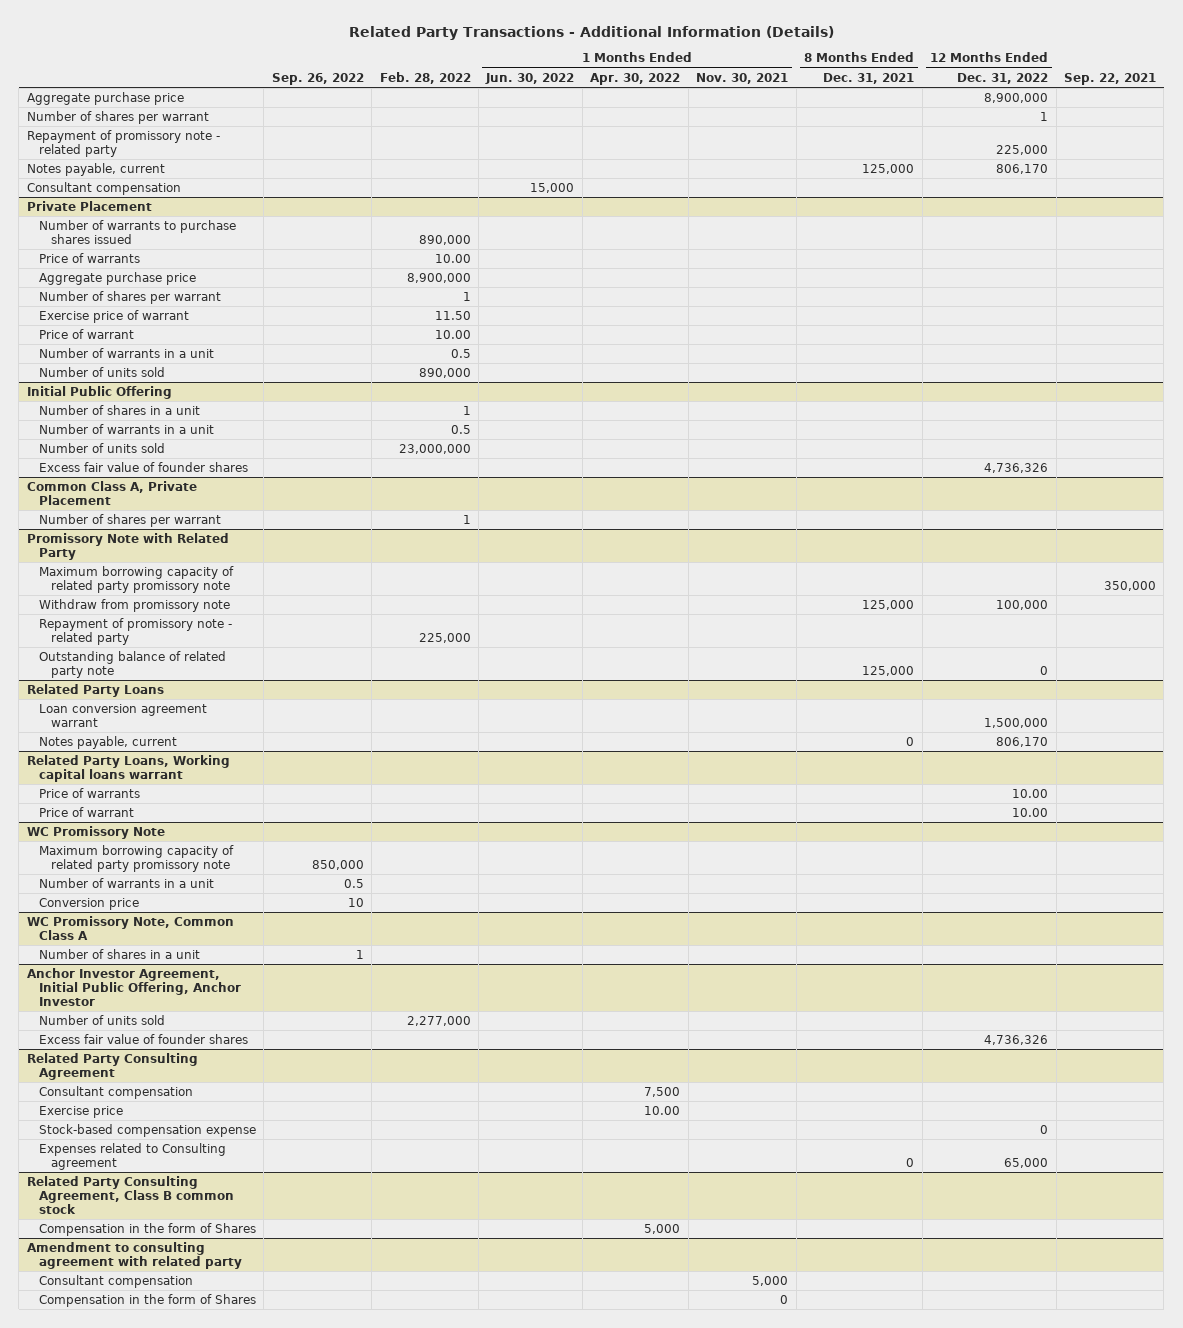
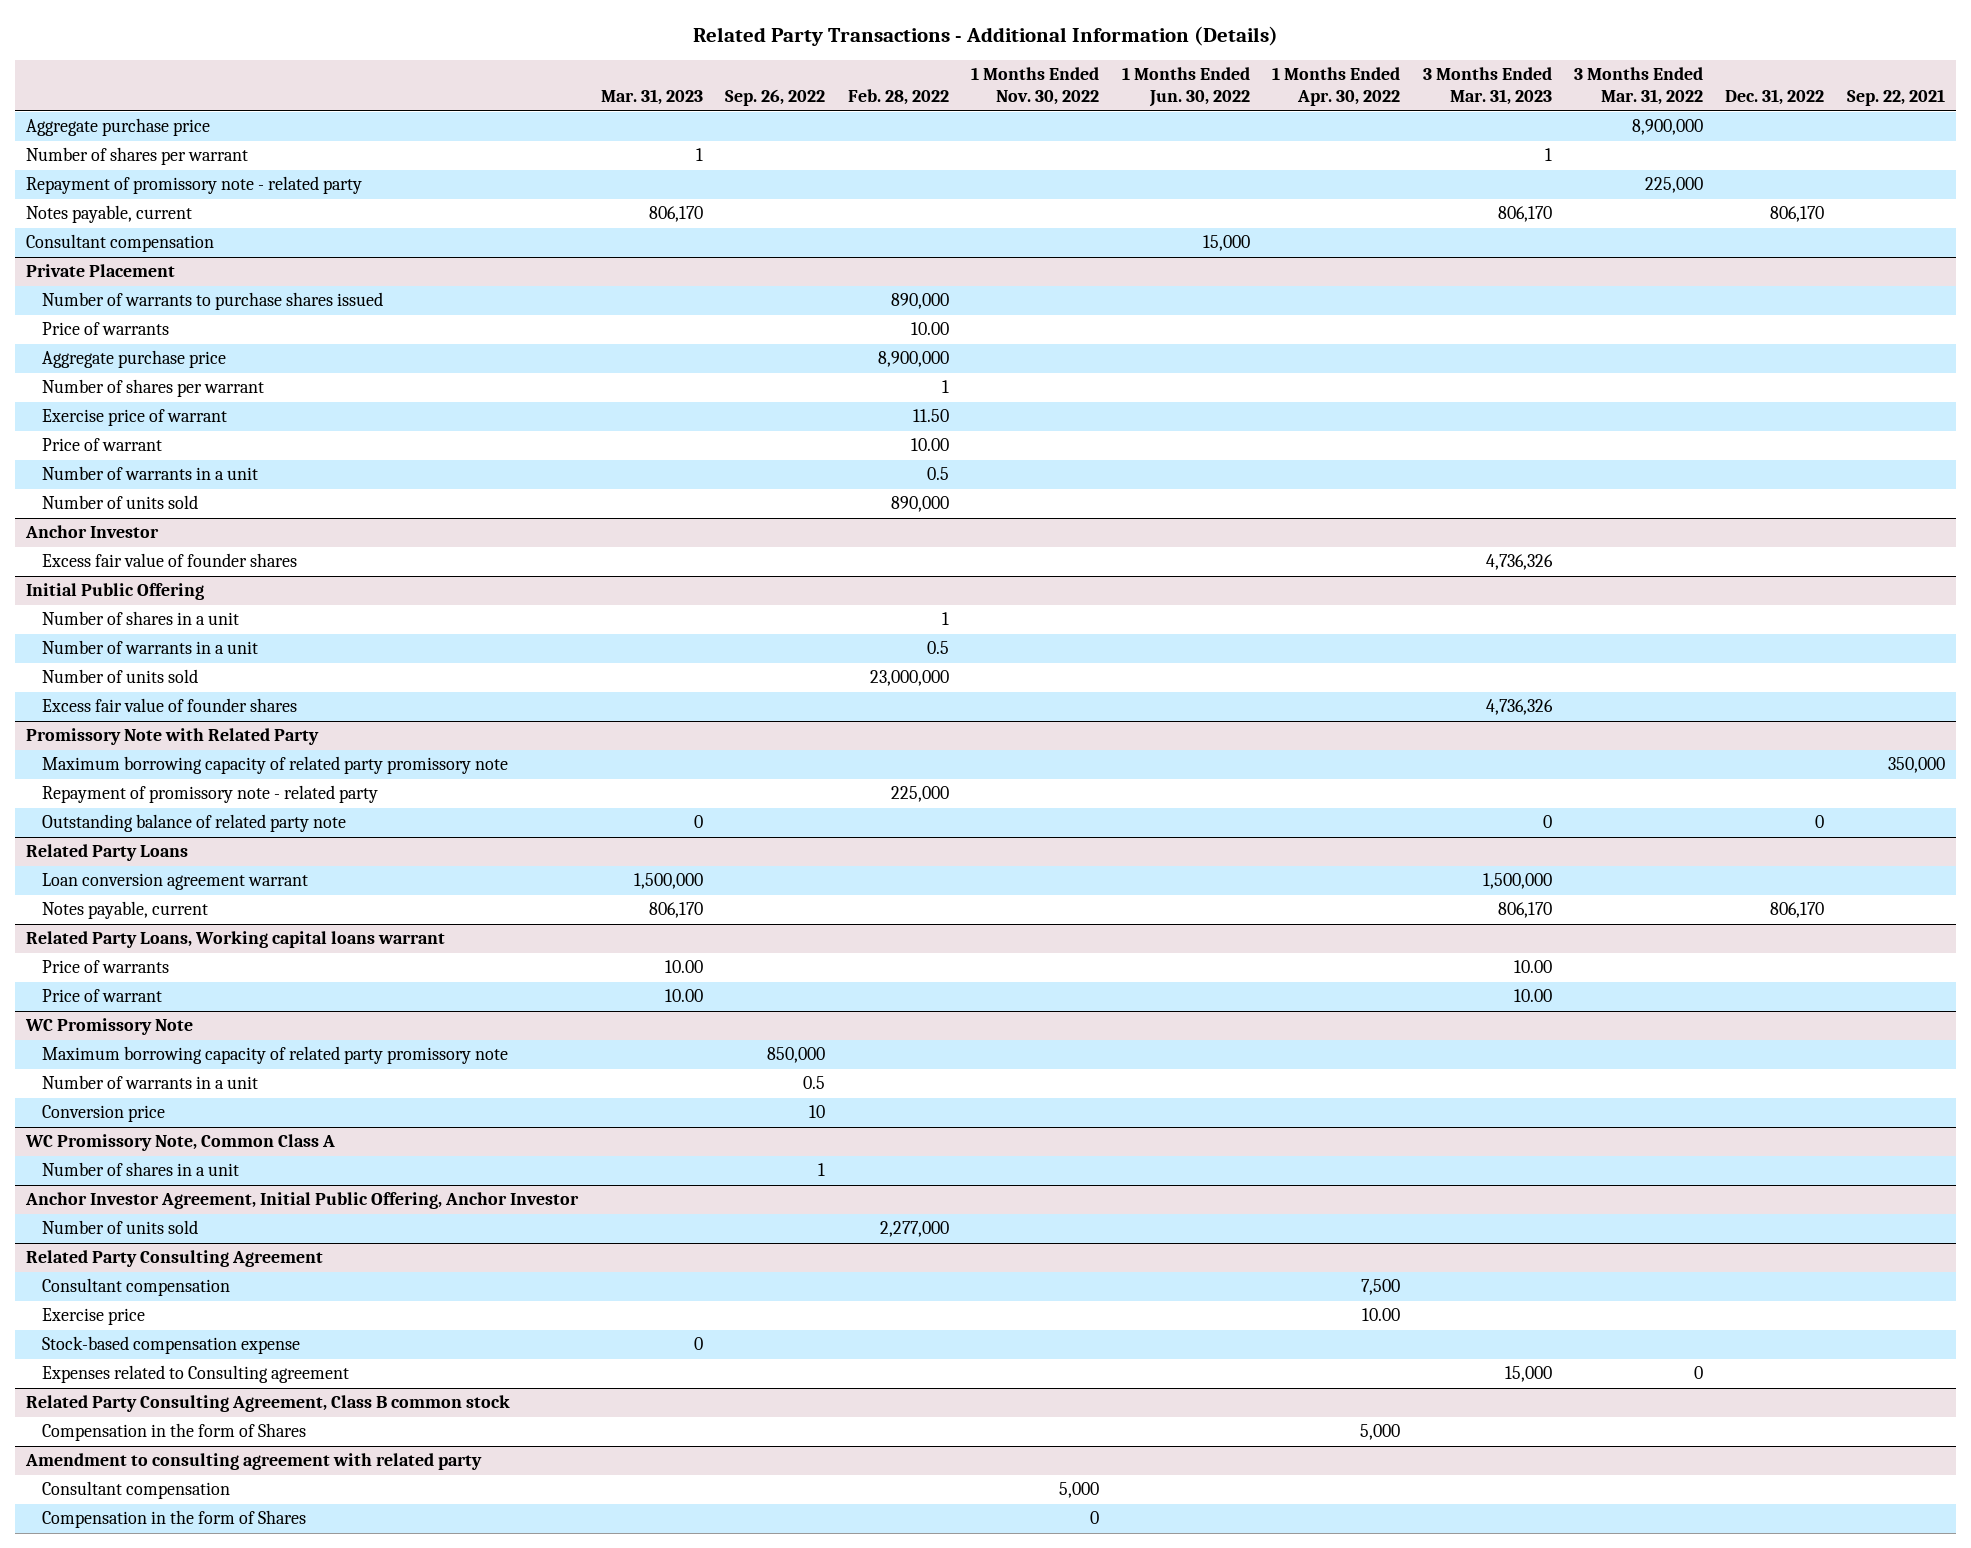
- | Sep. 26, 2022 | Feb. 28, 2022 | 1 Months Ended Jun. 30, 2022 | 1 Months Ended Apr. 30, 2022 | 1 Months Ended Nov. 30, 2021 | 8 Months Ended Dec. 31, 2021 | 12 Months Ended Dec. 31, 2022 | Sep. 22, 2021
+ | Mar. 31, 2023 | Sep. 26, 2022 | Feb. 28, 2022 | 1 Months Ended Nov. 30, 2022 | 1 Months Ended Jun. 30, 2022 | 1 Months Ended Apr. 30, 2022 | 3 Months Ended Mar. 31, 2023 | 3 Months Ended Mar. 31, 2022 | Dec. 31, 2022 | Sep. 22, 2021
+ Anchor Investor
+ Excess fair value of founder shares | | | | | | | 4,736,326 | | |
- Common Class A, Private Placement
- Number of shares per warrant | | 1 | | | | | |
@ Promissory Note with Related Party
- Withdraw from promissory note | | | | | | 125,000 | 100,000 |
@ Anchor Investor Agreement, Initial Public Offering, Anchor Investor
- Excess fair value of founder shares | | | | | | | 4,736,326 |

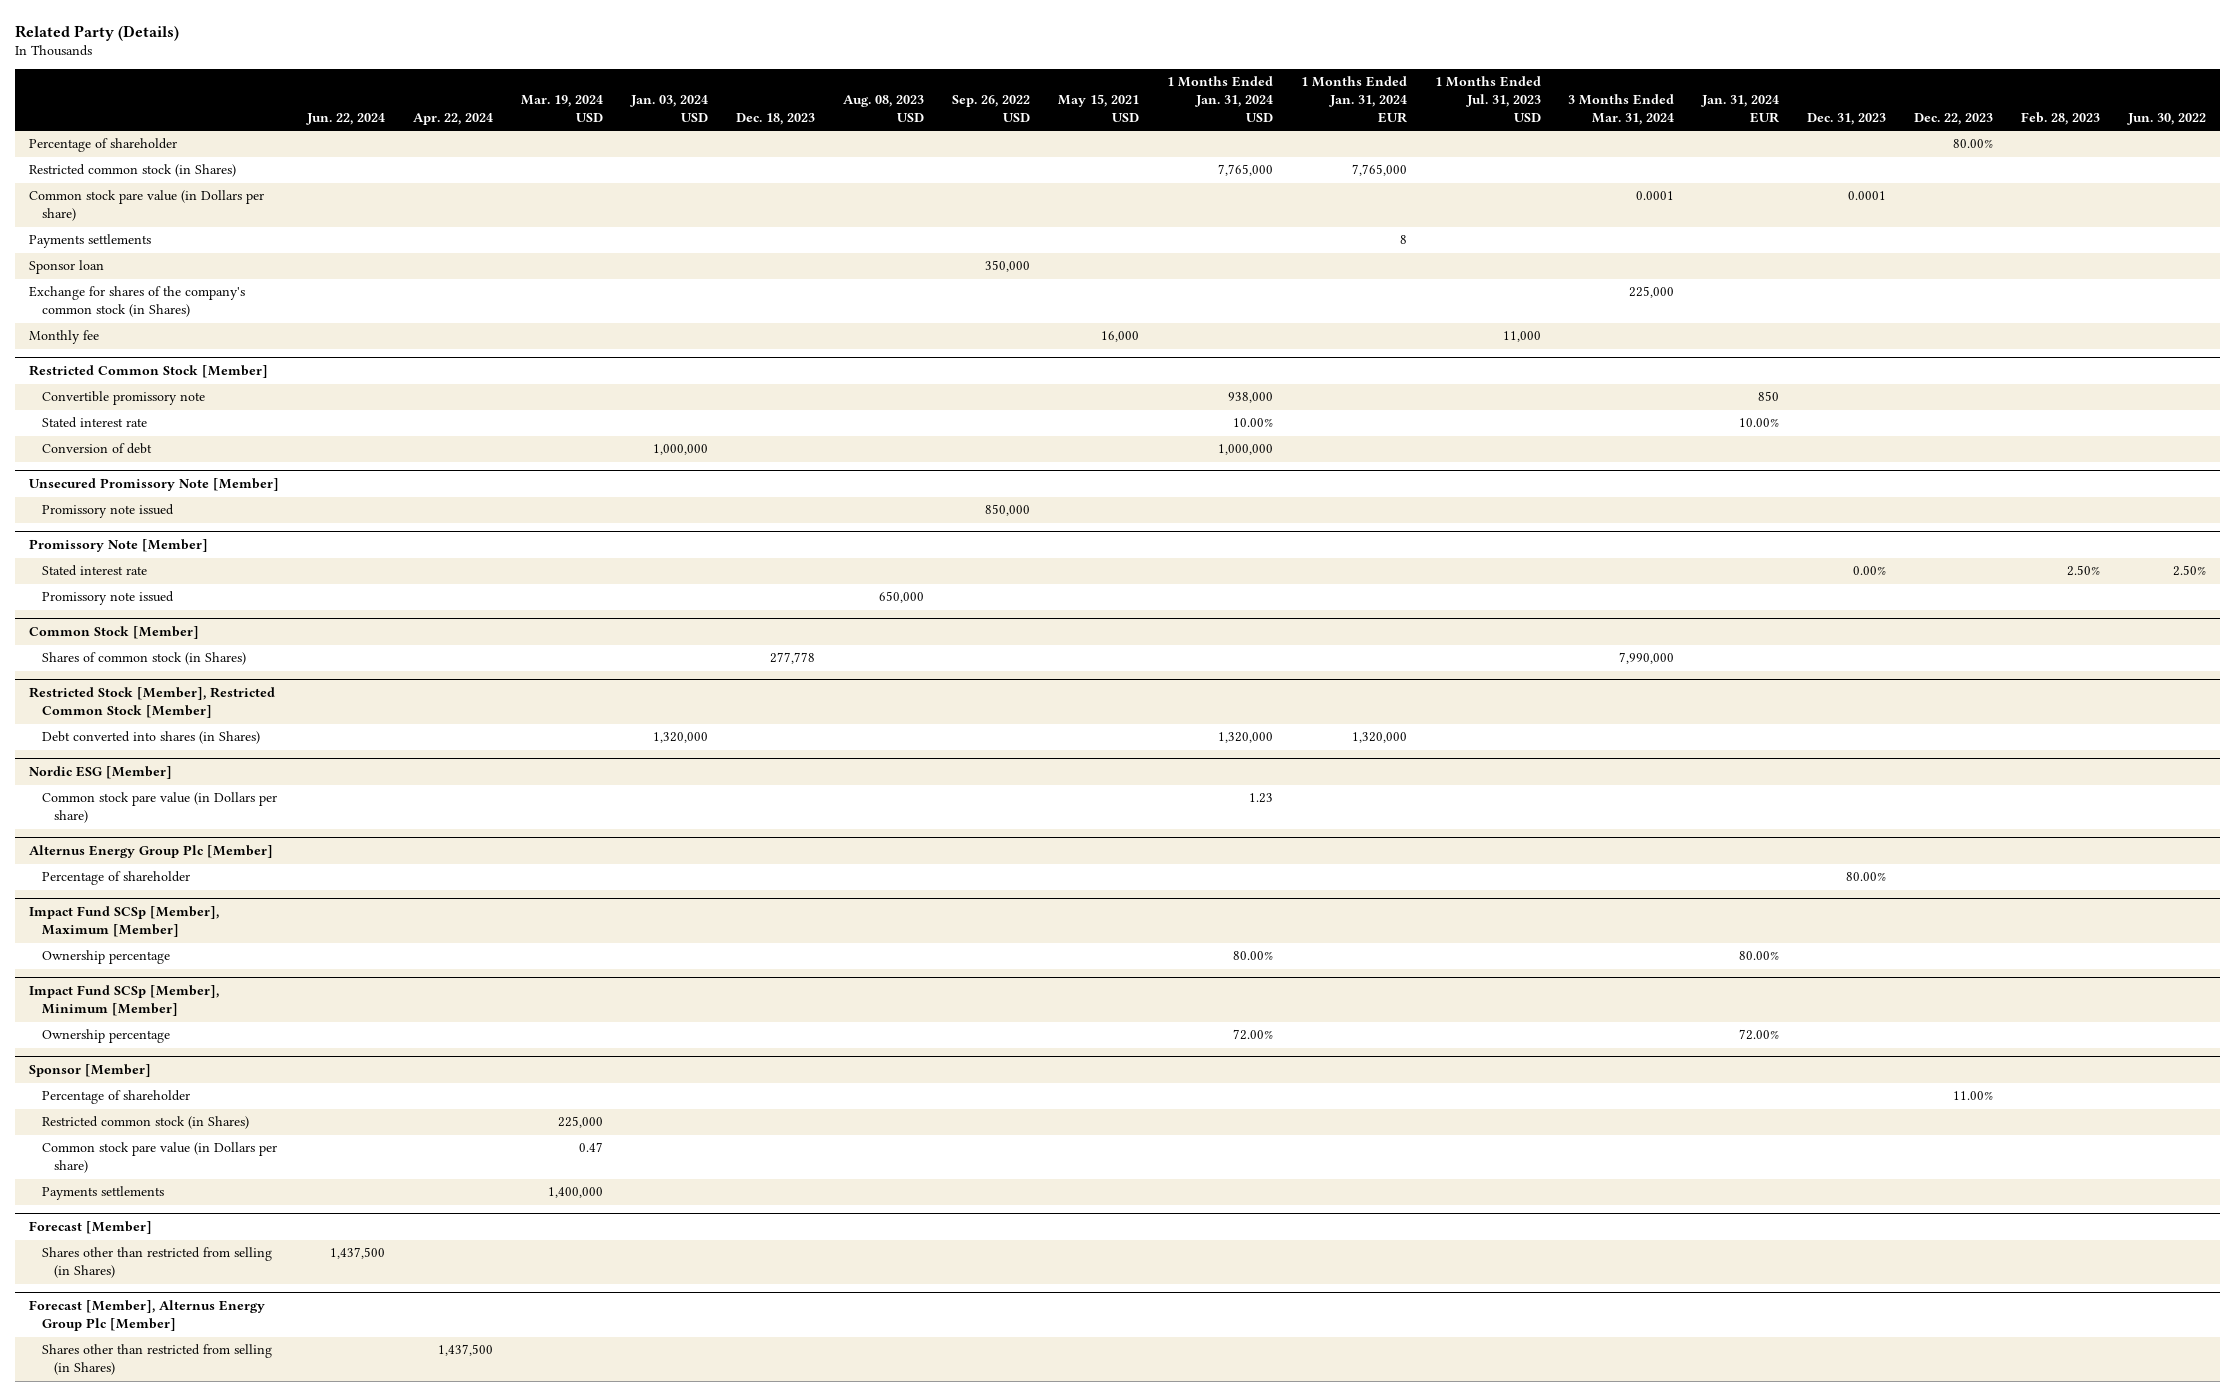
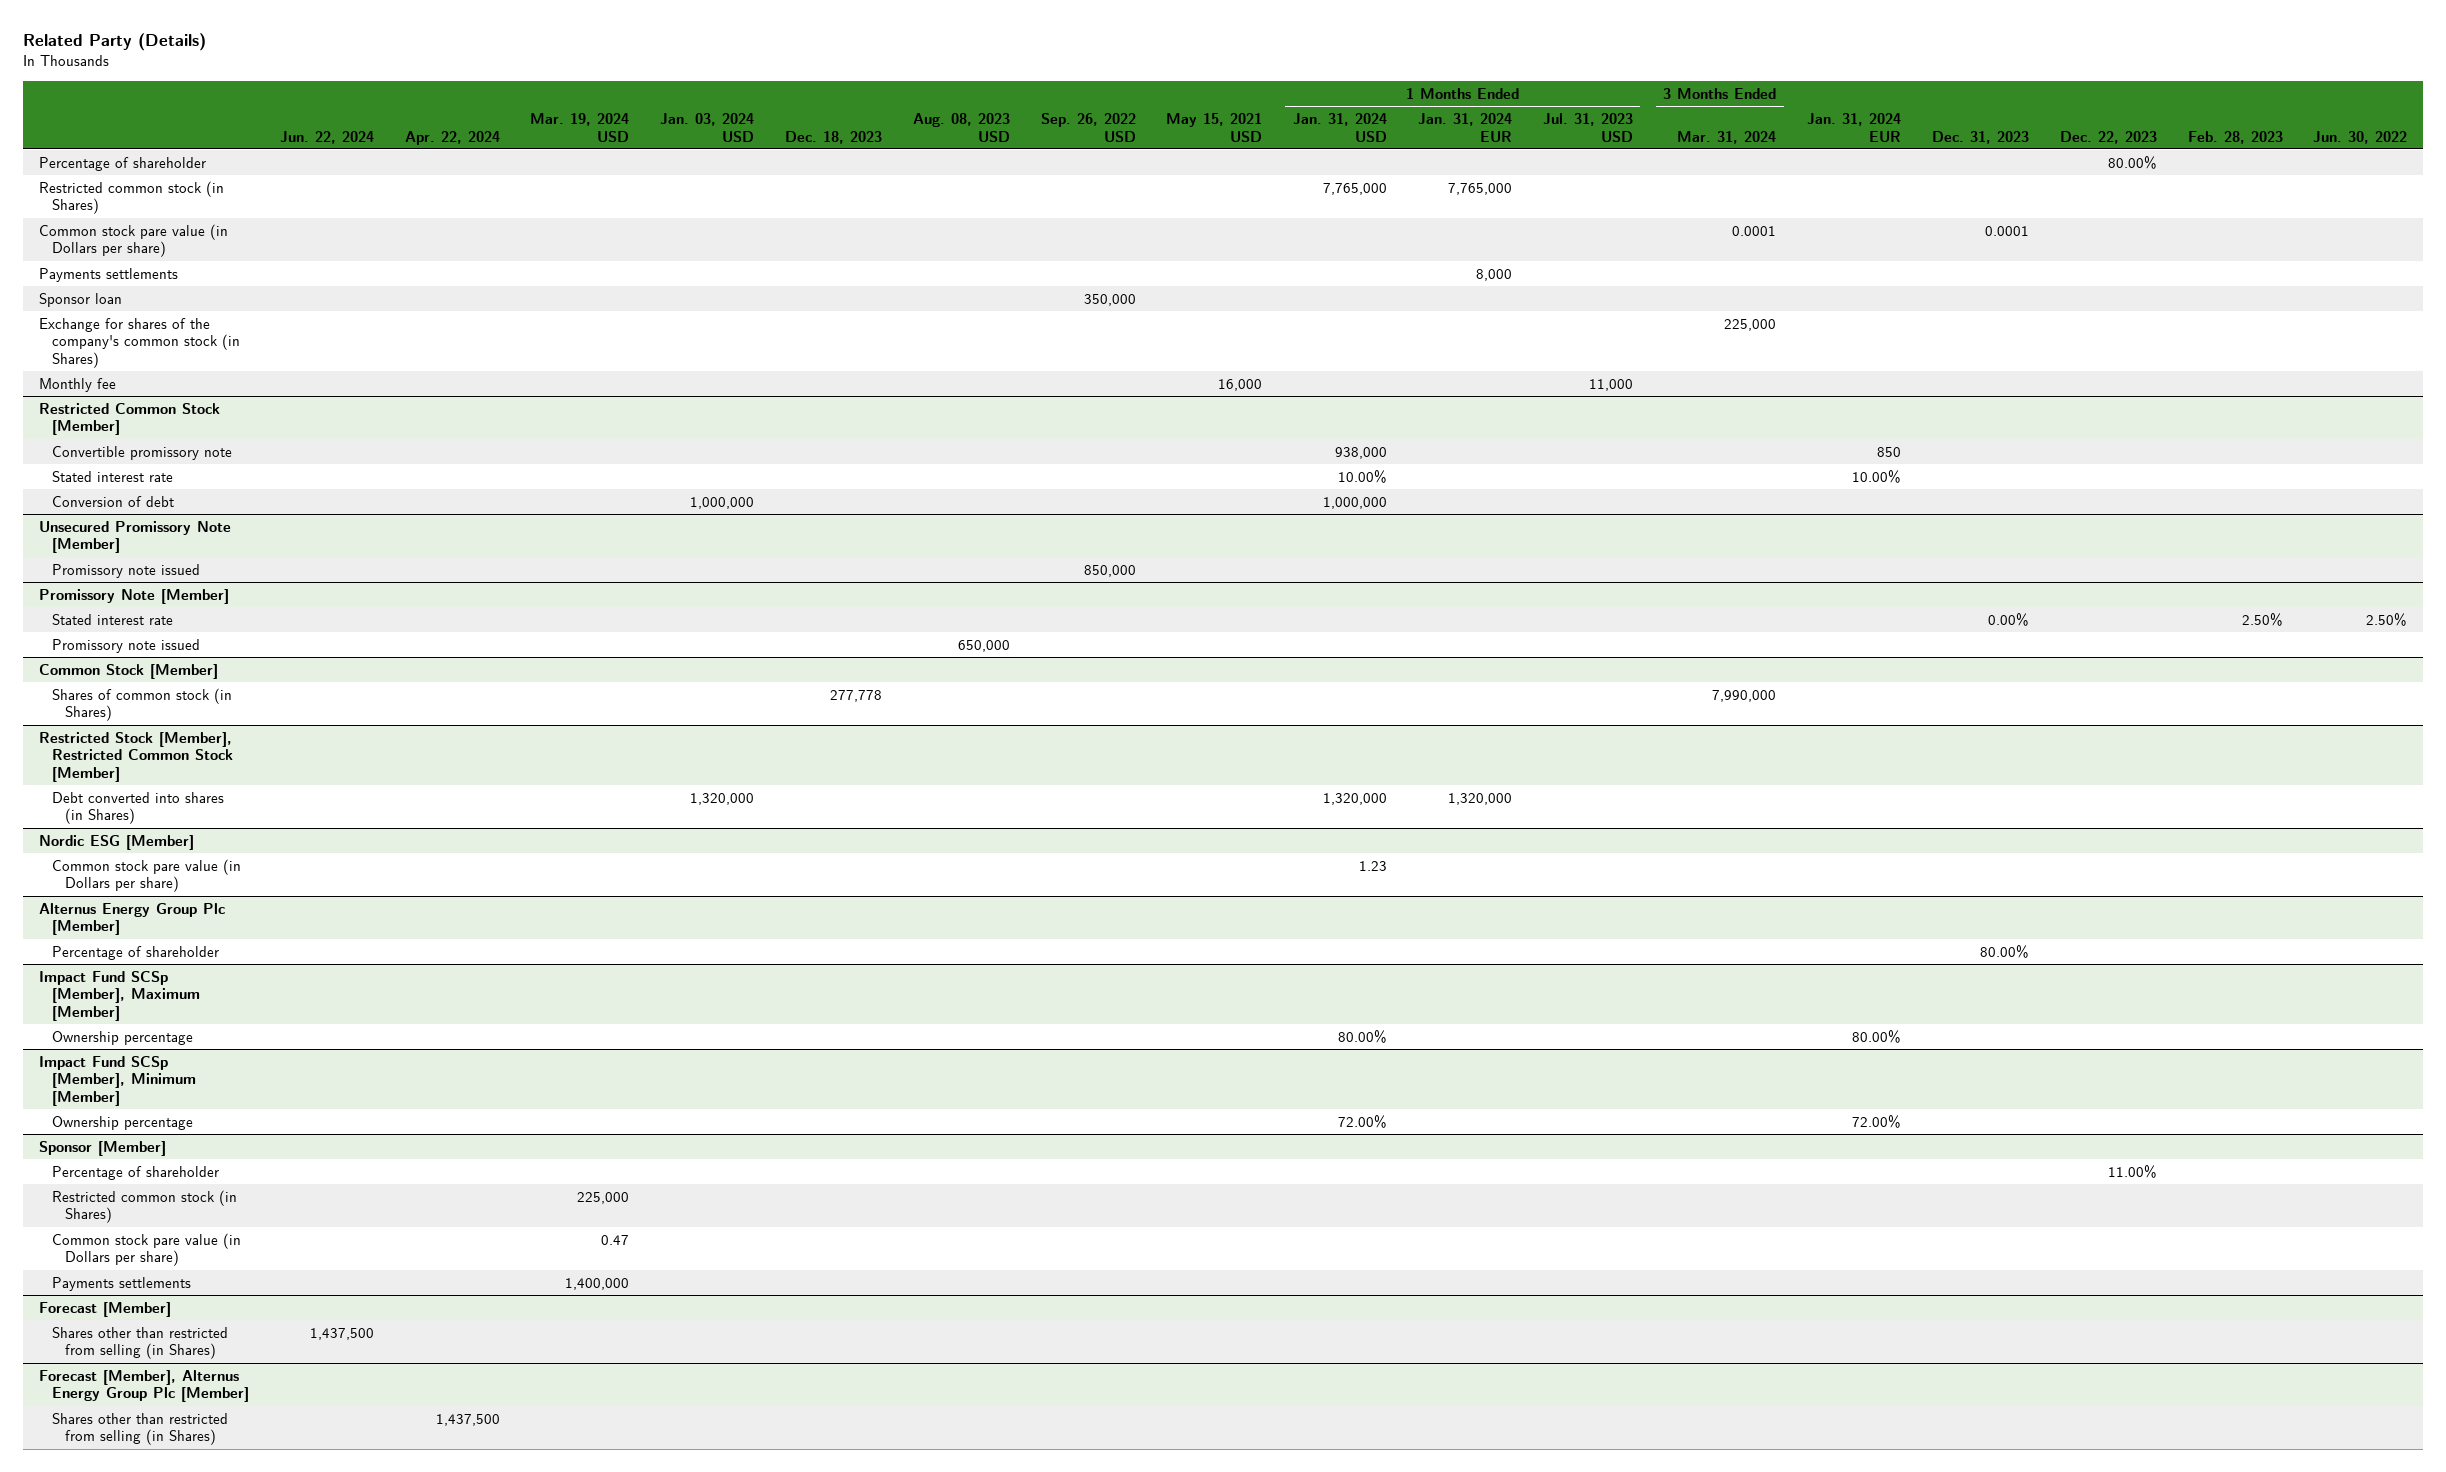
- Payments settlements | | | | | | | | | | 8 | | | | | | |
+ Payments settlements | | | | | | | | | | 8,000 | | | | | | |

